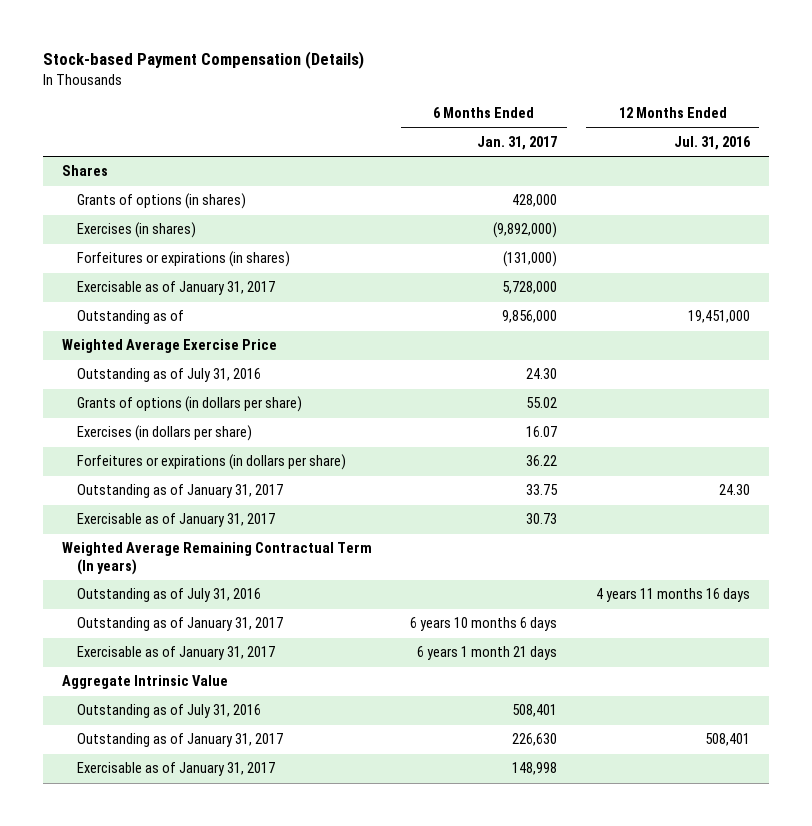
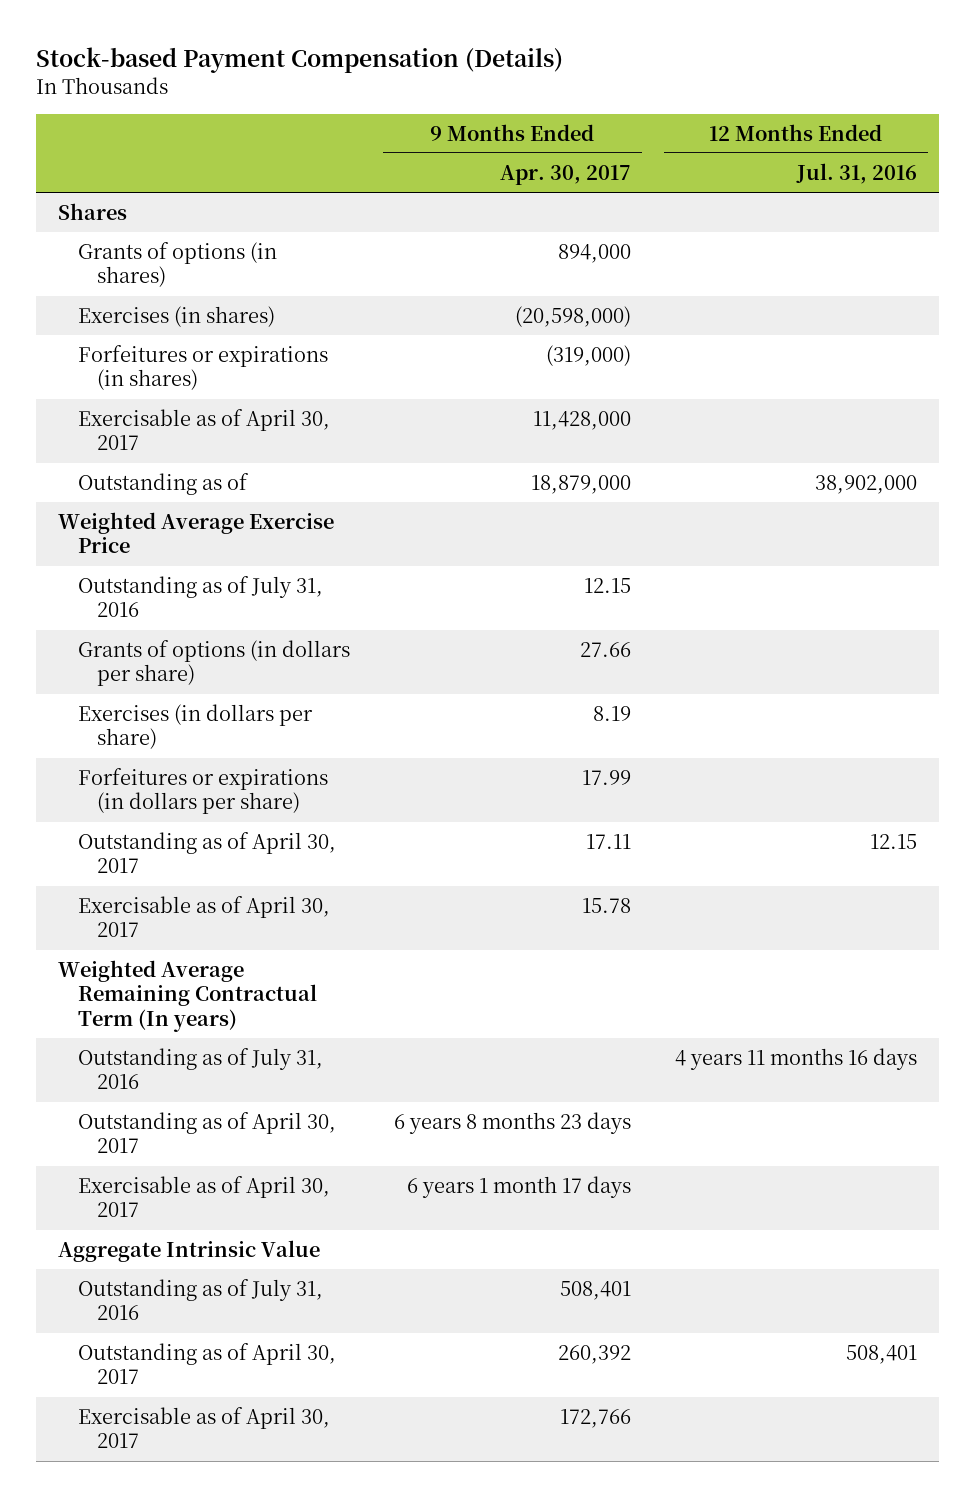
- | 6 Months Ended Jan. 31, 2017 | 12 Months Ended Jul. 31, 2016
+ | 9 Months Ended Apr. 30, 2017 | 12 Months Ended Jul. 31, 2016
- Exercisable as of January 31, 2017 | 5,728,000 |
- Outstanding as of | 9,856,000 | 19,451,000
+ Exercisable as of April 30, 2017 | 11,428,000 |
+ Outstanding as of | 18,879,000 | 38,902,000
- Outstanding as of January 31, 2017 | 33.75 | 24.30
- Exercisable as of January 31, 2017 | 30.73 |
+ Outstanding as of April 30, 2017 | 17.11 | 12.15
+ Exercisable as of April 30, 2017 | 15.78 |
- Outstanding as of January 31, 2017 | 6 years 10 months 6 days |
- Exercisable as of January 31, 2017 | 6 years 1 month 21 days |
+ Outstanding as of April 30, 2017 | 6 years 8 months 23 days |
+ Exercisable as of April 30, 2017 | 6 years 1 month 17 days |
- Outstanding as of January 31, 2017 | 226,630 | 508,401
- Exercisable as of January 31, 2017 | 148,998 |
+ Outstanding as of April 30, 2017 | 260,392 | 508,401
+ Exercisable as of April 30, 2017 | 172,766 |

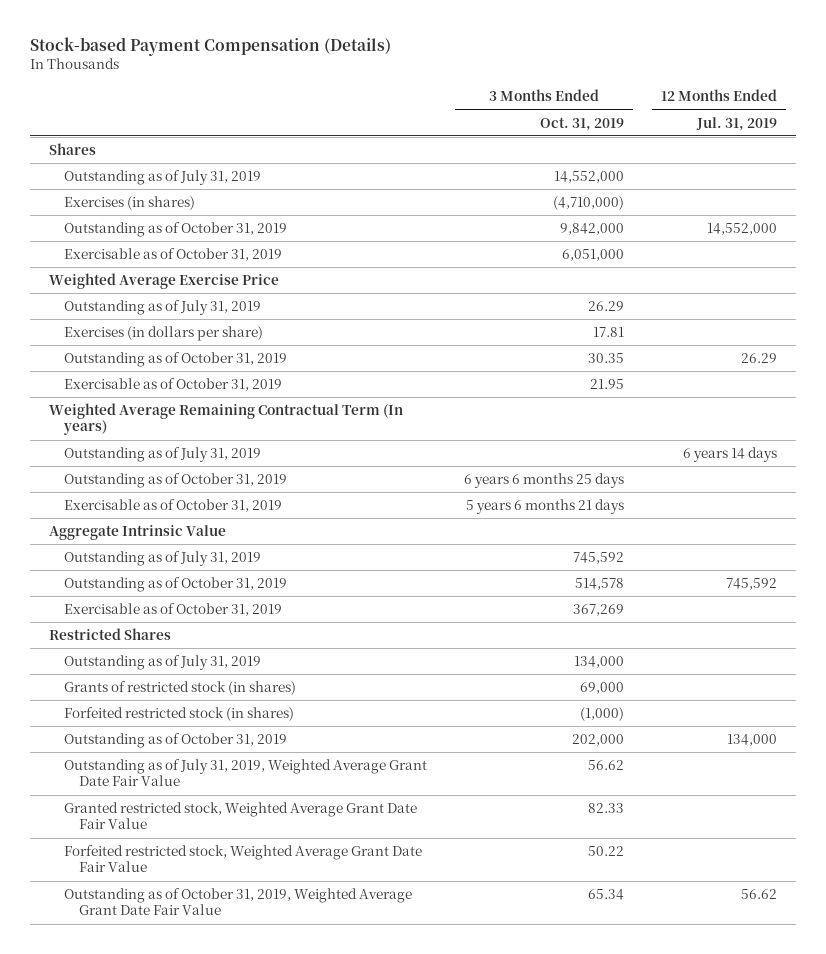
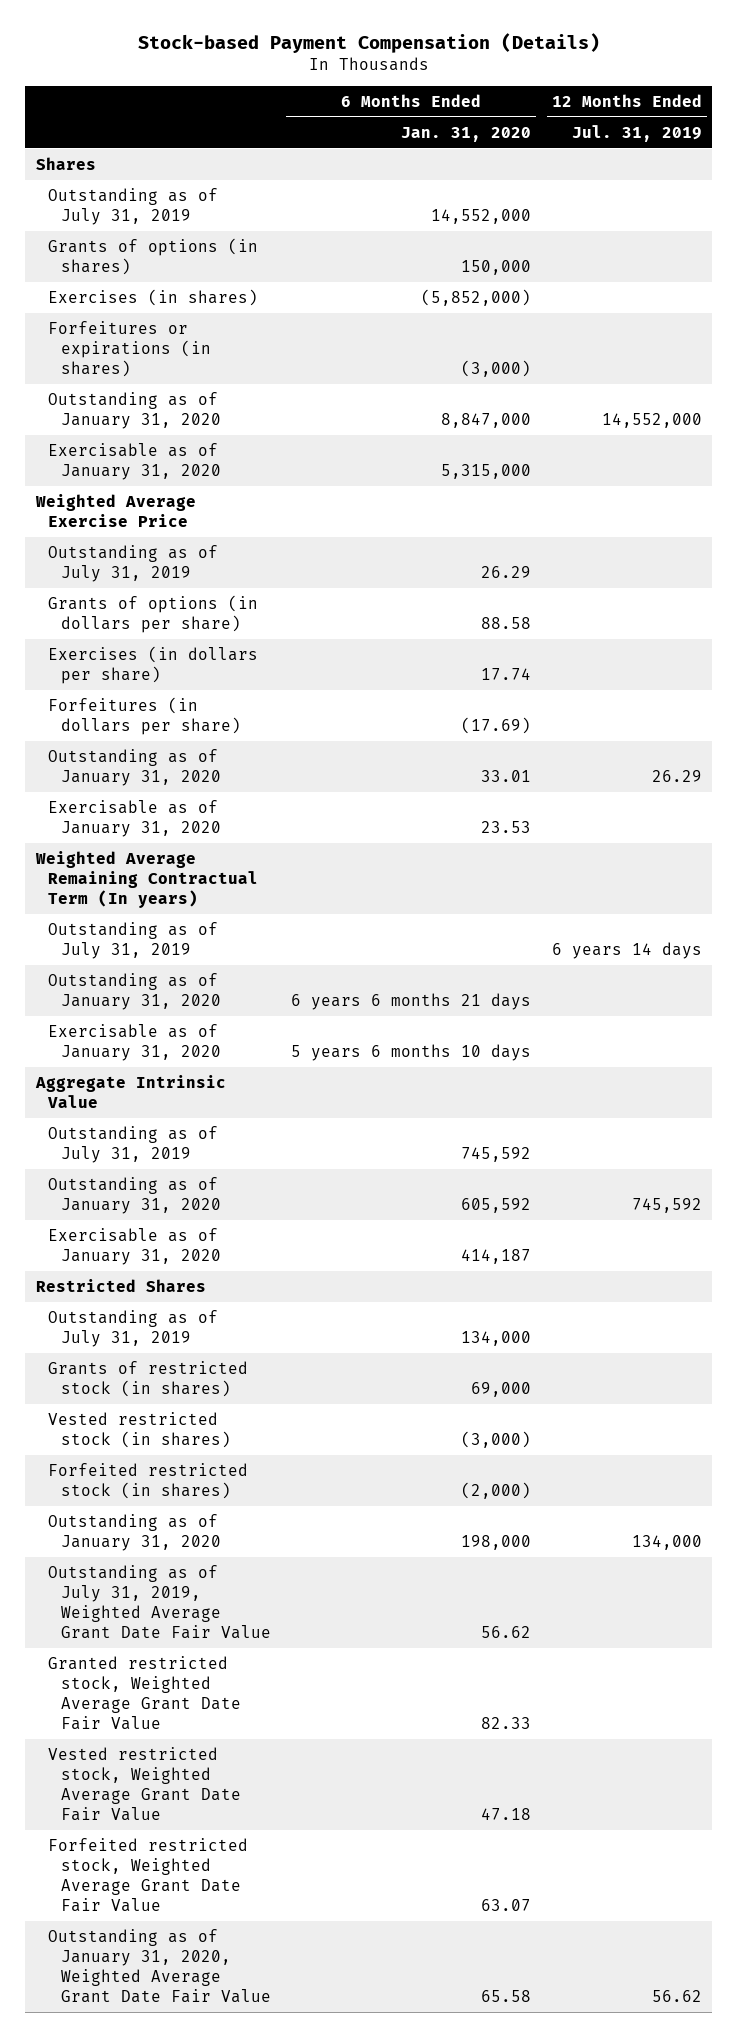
- | 3 Months Ended Oct. 31, 2019 | 12 Months Ended Jul. 31, 2019
+ | 6 Months Ended Jan. 31, 2020 | 12 Months Ended Jul. 31, 2019
+ Grants of options (in shares) | 150,000 |
- Outstanding as of October 31, 2019 | 9,842,000 | 14,552,000
- Exercisable as of October 31, 2019 | 6,051,000 |
+ Forfeitures or expirations (in shares) | (3,000) |
+ Outstanding as of January 31, 2020 | 8,847,000 | 14,552,000
+ Exercisable as of January 31, 2020 | 5,315,000 |
+ Grants of options (in dollars per share) | 88.58 |
- Outstanding as of October 31, 2019 | 30.35 | 26.29
- Exercisable as of October 31, 2019 | 21.95 |
+ Forfeitures (in dollars per share) | (17.69) |
+ Outstanding as of January 31, 2020 | 33.01 | 26.29
+ Exercisable as of January 31, 2020 | 23.53 |
- Outstanding as of October 31, 2019 | 6 years 6 months 25 days |
- Exercisable as of October 31, 2019 | 5 years 6 months 21 days |
+ Outstanding as of January 31, 2020 | 6 years 6 months 21 days |
+ Exercisable as of January 31, 2020 | 5 years 6 months 10 days |
- Outstanding as of October 31, 2019 | 514,578 | 745,592
- Exercisable as of October 31, 2019 | 367,269 |
+ Outstanding as of January 31, 2020 | 605,592 | 745,592
+ Exercisable as of January 31, 2020 | 414,187 |
+ Vested restricted stock (in shares) | (3,000) |
- Outstanding as of October 31, 2019 | 202,000 | 134,000
+ Outstanding as of January 31, 2020 | 198,000 | 134,000
+ Vested restricted stock, Weighted Average Grant Date Fair Value | 47.18 |
- Outstanding as of October 31, 2019, Weighted Average Grant Date Fair Value | 65.34 | 56.62
+ Outstanding as of January 31, 2020, Weighted Average Grant Date Fair Value | 65.58 | 56.62

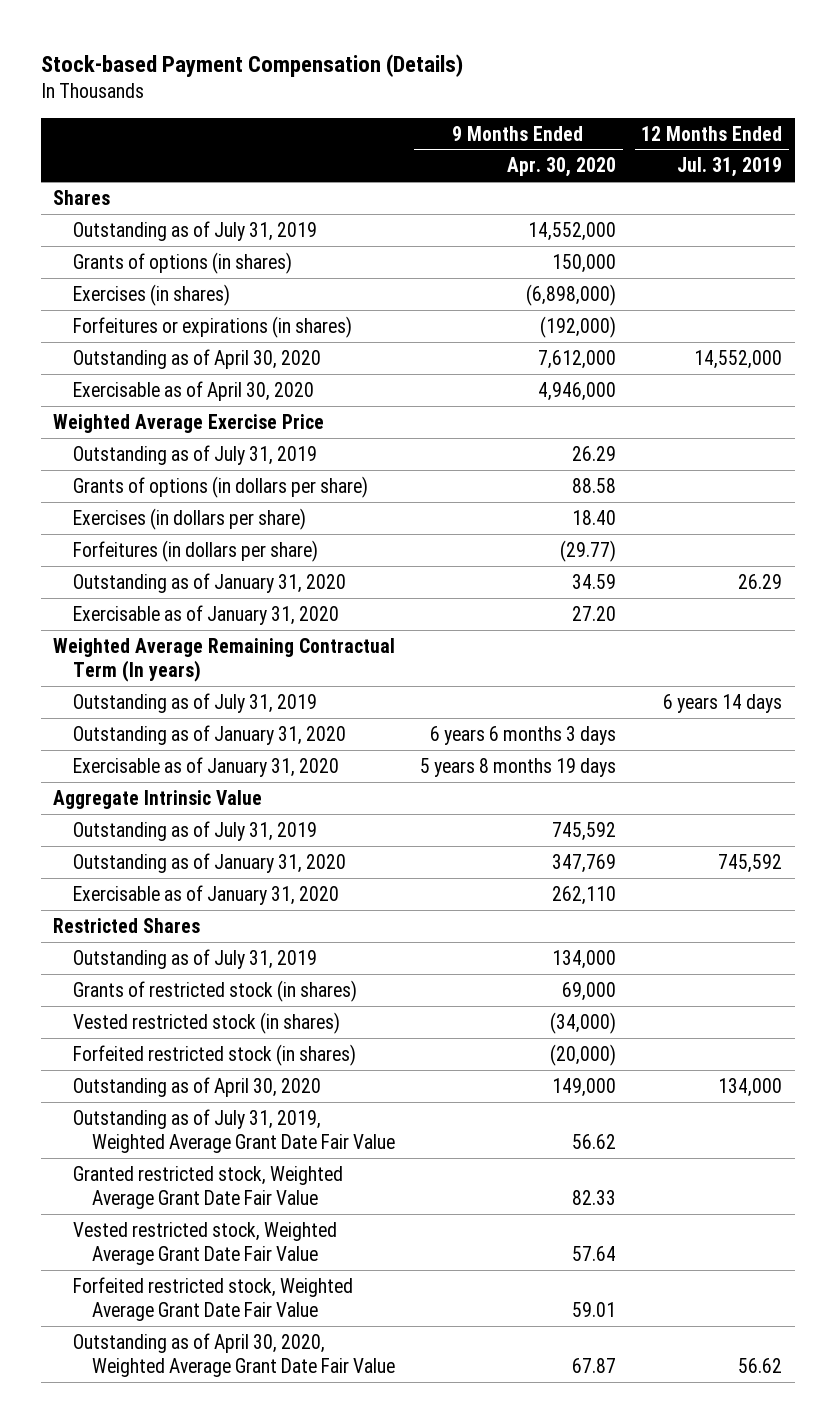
- | 6 Months Ended Jan. 31, 2020 | 12 Months Ended Jul. 31, 2019
+ | 9 Months Ended Apr. 30, 2020 | 12 Months Ended Jul. 31, 2019
- Outstanding as of January 31, 2020 | 8,847,000 | 14,552,000
- Exercisable as of January 31, 2020 | 5,315,000 |
+ Outstanding as of April 30, 2020 | 7,612,000 | 14,552,000
+ Exercisable as of April 30, 2020 | 4,946,000 |
- Outstanding as of January 31, 2020 | 198,000 | 134,000
+ Outstanding as of April 30, 2020 | 149,000 | 134,000
- Outstanding as of January 31, 2020, Weighted Average Grant Date Fair Value | 65.58 | 56.62
+ Outstanding as of April 30, 2020, Weighted Average Grant Date Fair Value | 67.87 | 56.62

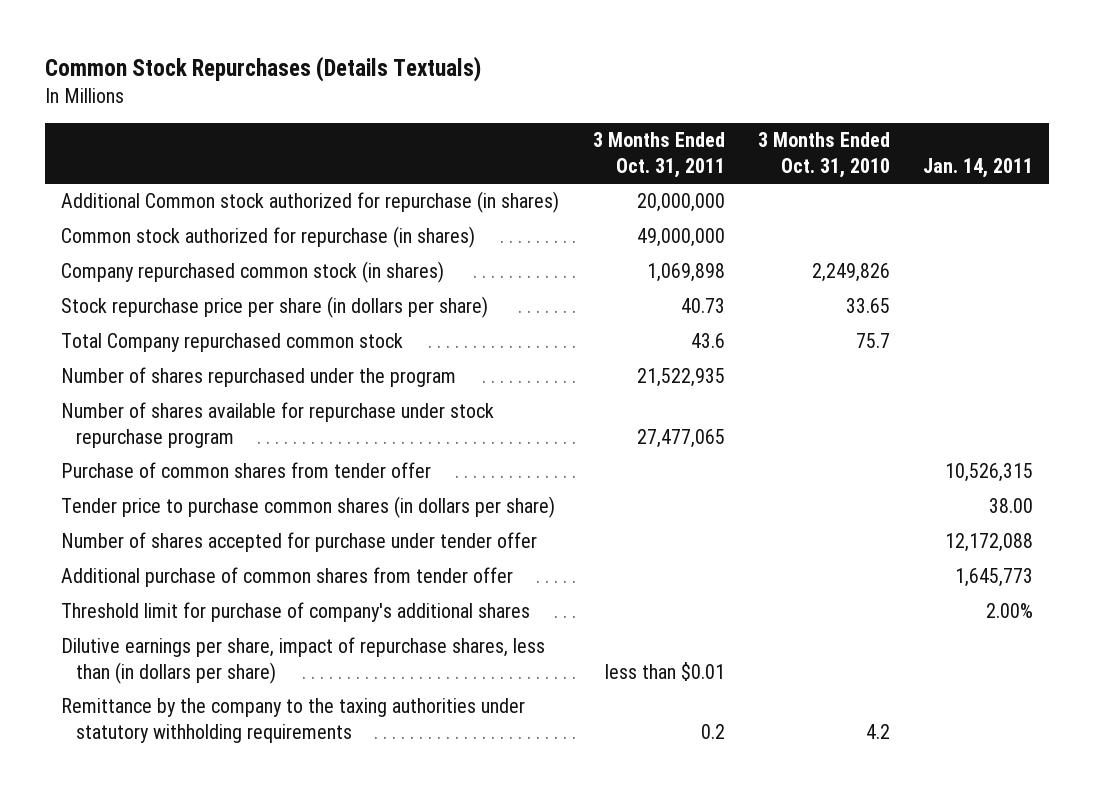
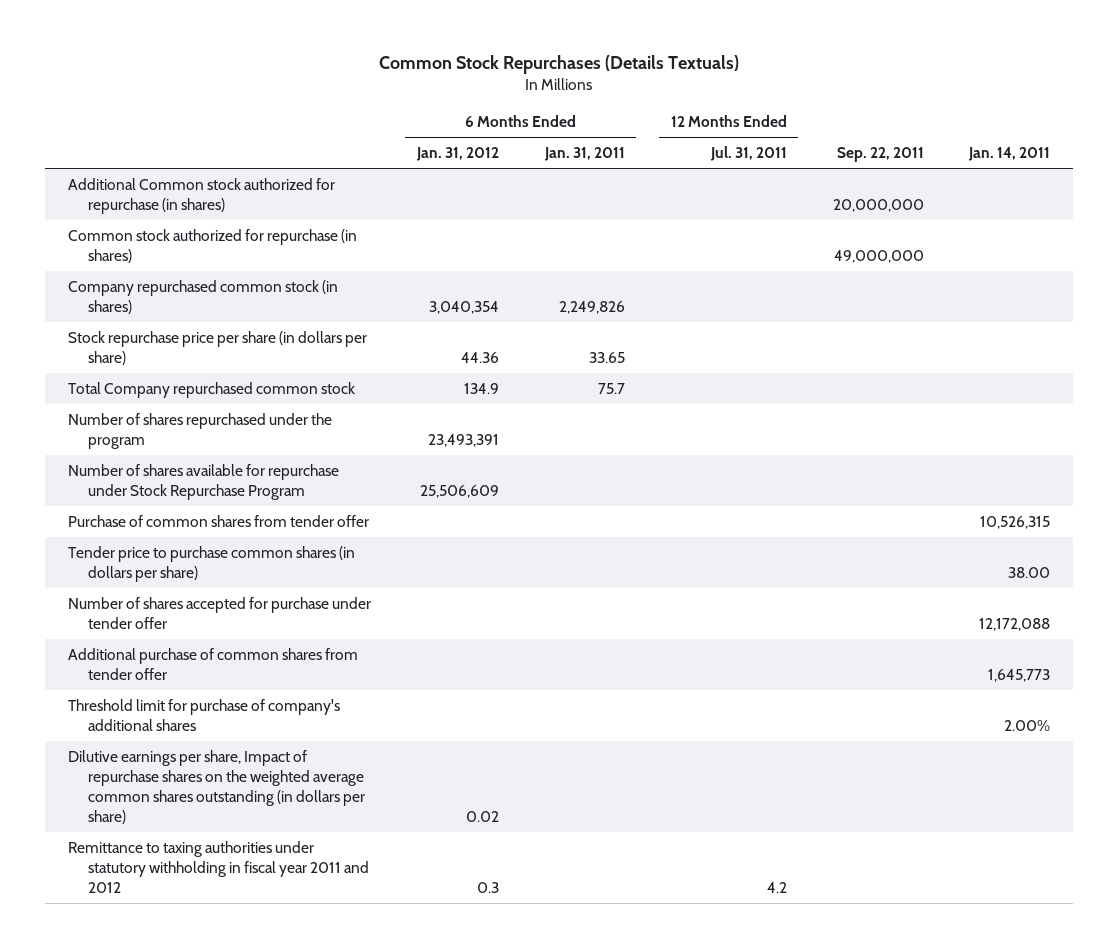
- | 3 Months Ended Oct. 31, 2011 | 3 Months Ended Oct. 31, 2010 | Jan. 14, 2011
+ | 6 Months Ended Jan. 31, 2012 | 6 Months Ended Jan. 31, 2011 | 12 Months Ended Jul. 31, 2011 | Sep. 22, 2011 | Jan. 14, 2011
- Number of shares available for repurchase under stock repurchase program | 27,477,065 | |
+ Number of shares available for repurchase under Stock Repurchase Program | 25,506,609 | | | |
- Dilutive earnings per share, impact of repurchase shares, less than (in dollars per share) | less than $0.01 | |
- Remittance by the company to the taxing authorities under statutory withholding requirements | 0.2 | 4.2 |
+ Dilutive earnings per share, Impact of repurchase shares on the weighted average common shares outstanding (in dollars per share) | 0.02 | | | |
+ Remittance to taxing authorities under statutory withholding in fiscal year 2011 and 2012 | 0.3 | | 4.2 | |

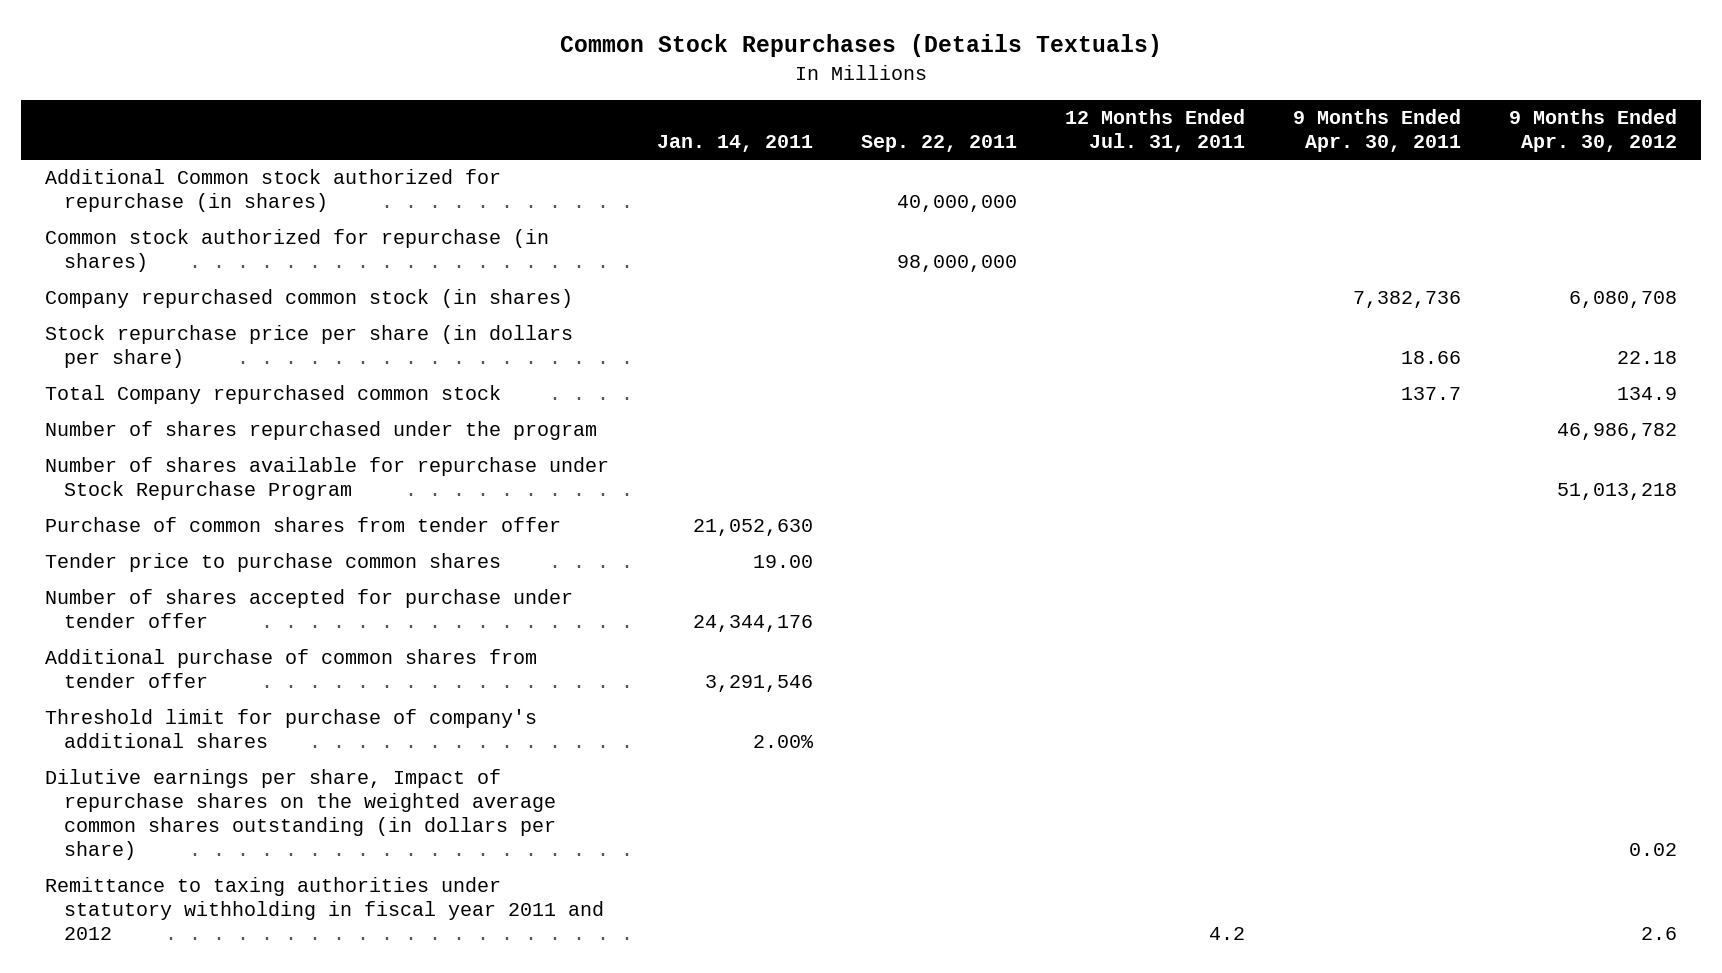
- | 6 Months Ended Jan. 31, 2012 | 6 Months Ended Jan. 31, 2011 | 12 Months Ended Jul. 31, 2011 | Sep. 22, 2011 | Jan. 14, 2011
+ | Jan. 14, 2011 | Sep. 22, 2011 | 12 Months Ended Jul. 31, 2011 | 9 Months Ended Apr. 30, 2011 | 9 Months Ended Apr. 30, 2012
- Additional Common stock authorized for repurchase (in shares) | | | | 20,000,000 |
- Common stock authorized for repurchase (in shares) | | | | 49,000,000 |
+ Additional Common stock authorized for repurchase (in shares) | | 40,000,000 | | |
+ Common stock authorized for repurchase (in shares) | | 98,000,000 | | |
- Purchase of common shares from tender offer | | | | | 10,526,315
- Tender price to purchase common shares (in dollars per share) | | | | | 38.00
- Number of shares accepted for purchase under tender offer | | | | | 12,172,088
- Additional purchase of common shares from tender offer | | | | | 1,645,773
+ Purchase of common shares from tender offer | 21,052,630 | | | |
+ Tender price to purchase common shares | 19.00 | | | |
+ Number of shares accepted for purchase under tender offer | 24,344,176 | | | |
+ Additional purchase of common shares from tender offer | 3,291,546 | | | |

